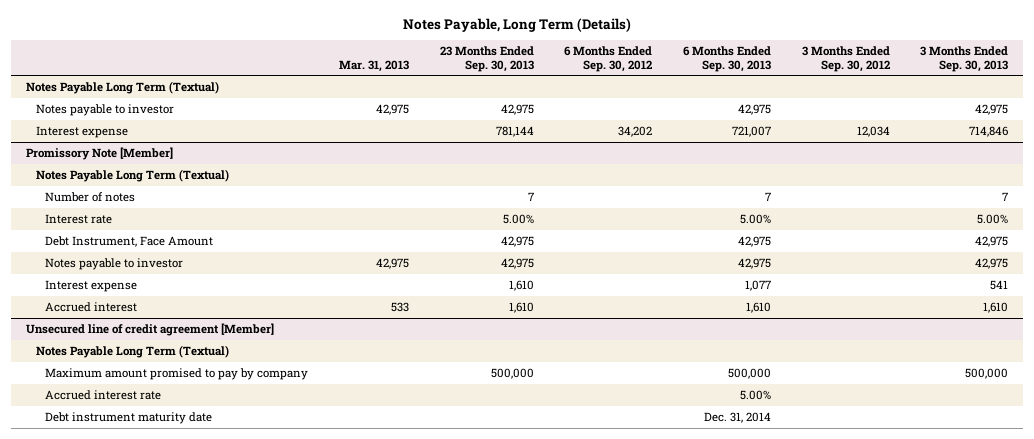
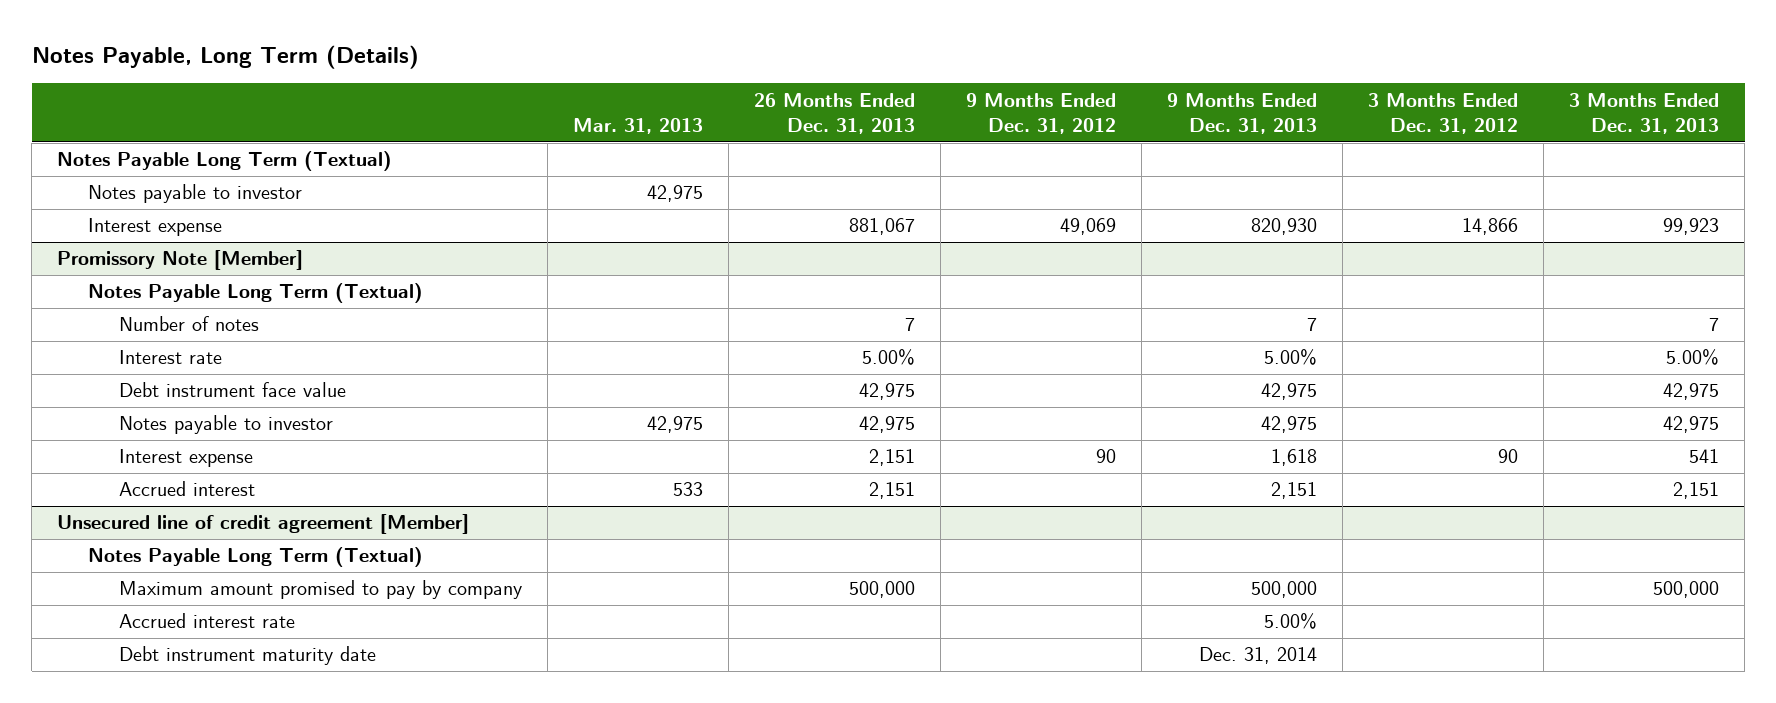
- | Mar. 31, 2013 | 23 Months Ended Sep. 30, 2013 | 6 Months Ended Sep. 30, 2012 | 6 Months Ended Sep. 30, 2013 | 3 Months Ended Sep. 30, 2012 | 3 Months Ended Sep. 30, 2013
+ | Mar. 31, 2013 | 26 Months Ended Dec. 31, 2013 | 9 Months Ended Dec. 31, 2012 | 9 Months Ended Dec. 31, 2013 | 3 Months Ended Dec. 31, 2012 | 3 Months Ended Dec. 31, 2013
@ Promissory Note [Member]
- Debt Instrument, Face Amount | | 42,975 | | 42,975 | | 42,975
+ Debt instrument face value | | 42,975 | | 42,975 | | 42,975

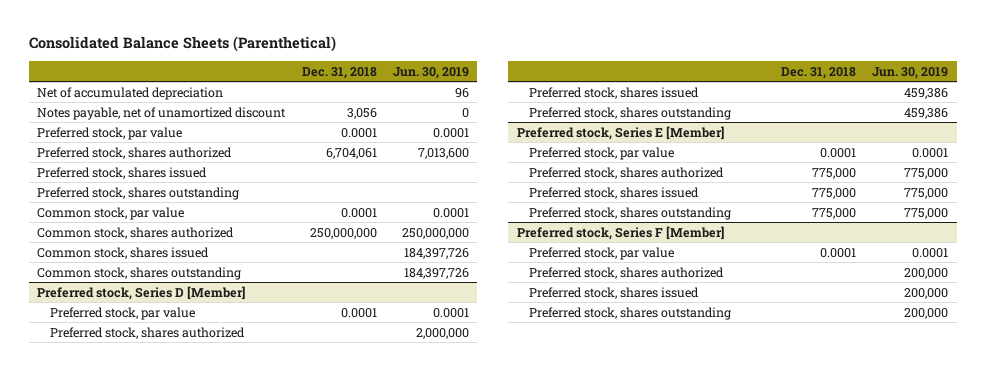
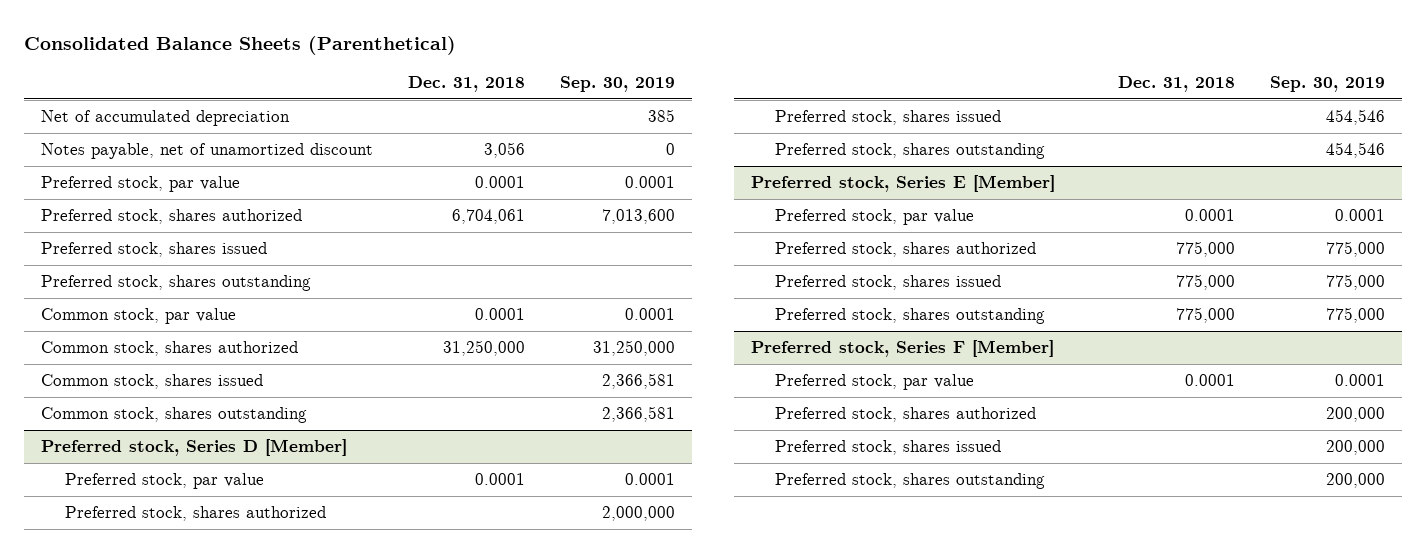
- | Dec. 31, 2018 | Jun. 30, 2019
+ | Dec. 31, 2018 | Sep. 30, 2019
- Common stock, shares authorized | 250,000,000 | 250,000,000
+ Common stock, shares authorized | 31,250,000 | 31,250,000

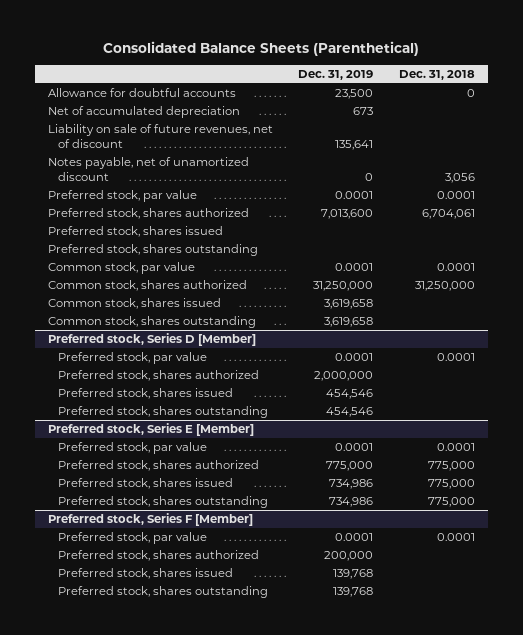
- | Dec. 31, 2018 | Sep. 30, 2019
+ | Dec. 31, 2019 | Dec. 31, 2018
+ Allowance for doubtful accounts | 23,500 | 0
+ Liability on sale of future revenues, net of discount | 135,641 |

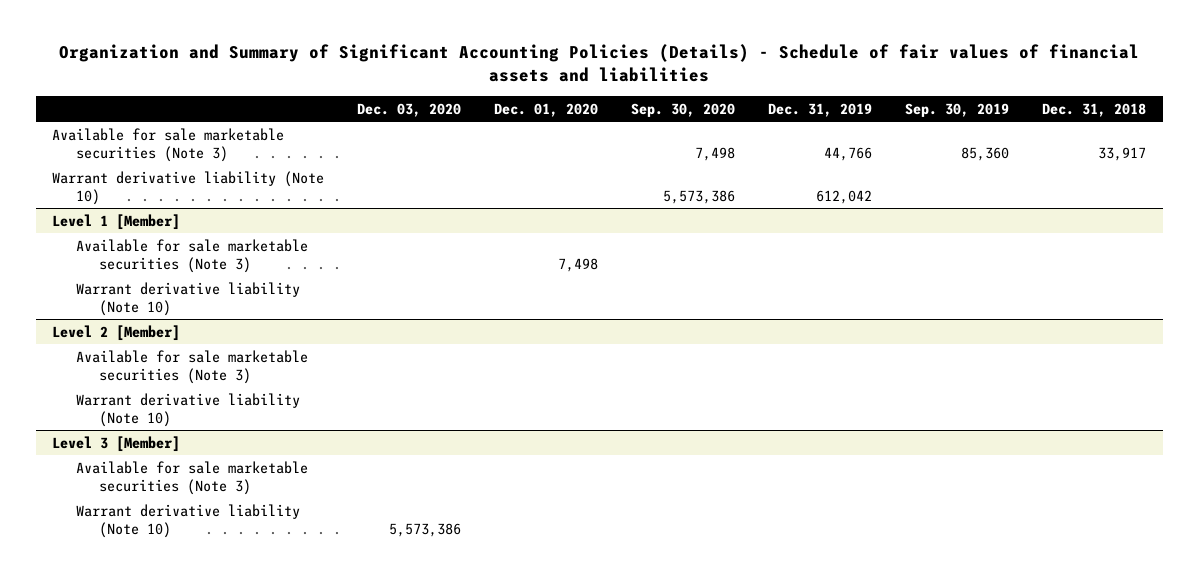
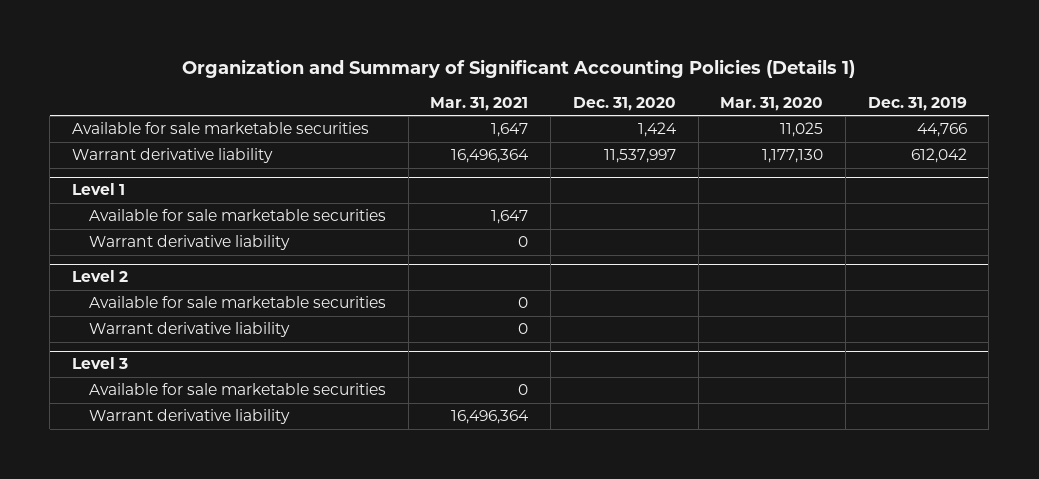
- Organization and Summary of Significant Accounting Policies (Details) - Schedule of fair values of financial assets and liabilities
+ Organization and Summary of Significant Accounting Policies (Details 1)
- | Dec. 03, 2020 | Dec. 01, 2020 | Sep. 30, 2020 | Dec. 31, 2019 | Sep. 30, 2019 | Dec. 31, 2018
+ | Mar. 31, 2021 | Dec. 31, 2020 | Mar. 31, 2020 | Dec. 31, 2019
- Available for sale marketable securities (Note 3) | | | 7,498 | 44,766 | 85,360 | 33,917
- Warrant derivative liability (Note 10) | | | 5,573,386 | 612,042 | |
- Level 1 [Member]
- Available for sale marketable securities (Note 3) | | 7,498 | | | |
- Warrant derivative liability (Note 10)
- Level 2 [Member]
- Available for sale marketable securities (Note 3)
- Warrant derivative liability (Note 10)
- Level 3 [Member]
- Available for sale marketable securities (Note 3)
- Warrant derivative liability (Note 10) | 5,573,386 | | | | |
+ Available for sale marketable securities | 1,647 | 1,424 | 11,025 | 44,766
+ Warrant derivative liability | 16,496,364 | 11,537,997 | 1,177,130 | 612,042
+ Level 1
+ Available for sale marketable securities | 1,647 | | |
+ Warrant derivative liability | 0 | | |
+ Level 2
+ Available for sale marketable securities | 0 | | |
+ Warrant derivative liability | 0 | | |
+ Level 3
+ Available for sale marketable securities | 0 | | |
+ Warrant derivative liability | 16,496,364 | | |

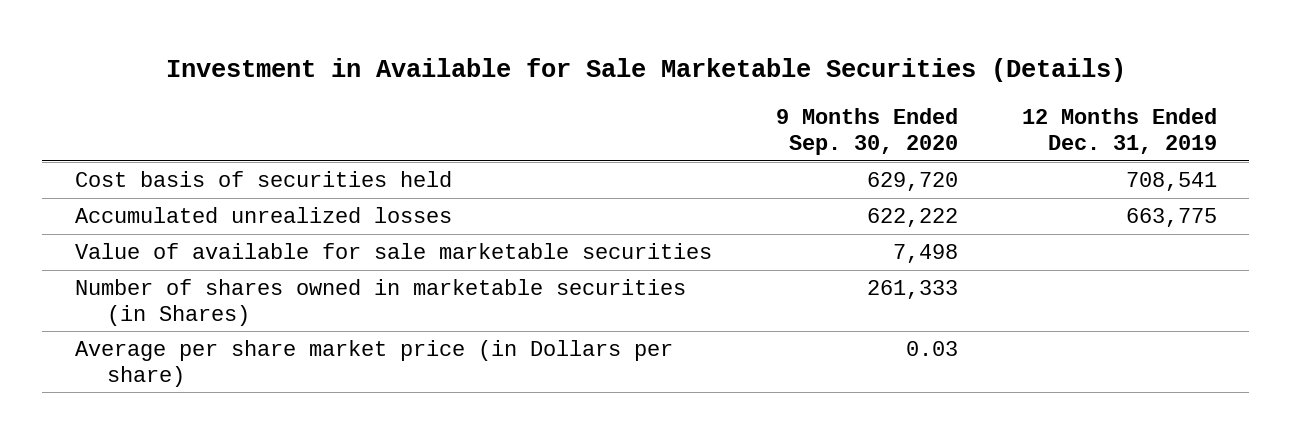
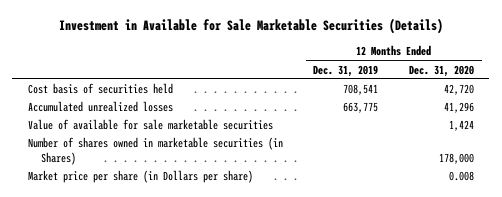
- | 9 Months Ended Sep. 30, 2020 | 12 Months Ended Dec. 31, 2019
+ | 12 Months Ended Dec. 31, 2019 | 12 Months Ended Dec. 31, 2020
- Average per share market price (in Dollars per share) | 0.03 |
+ Market price per share (in Dollars per share) | | 0.008

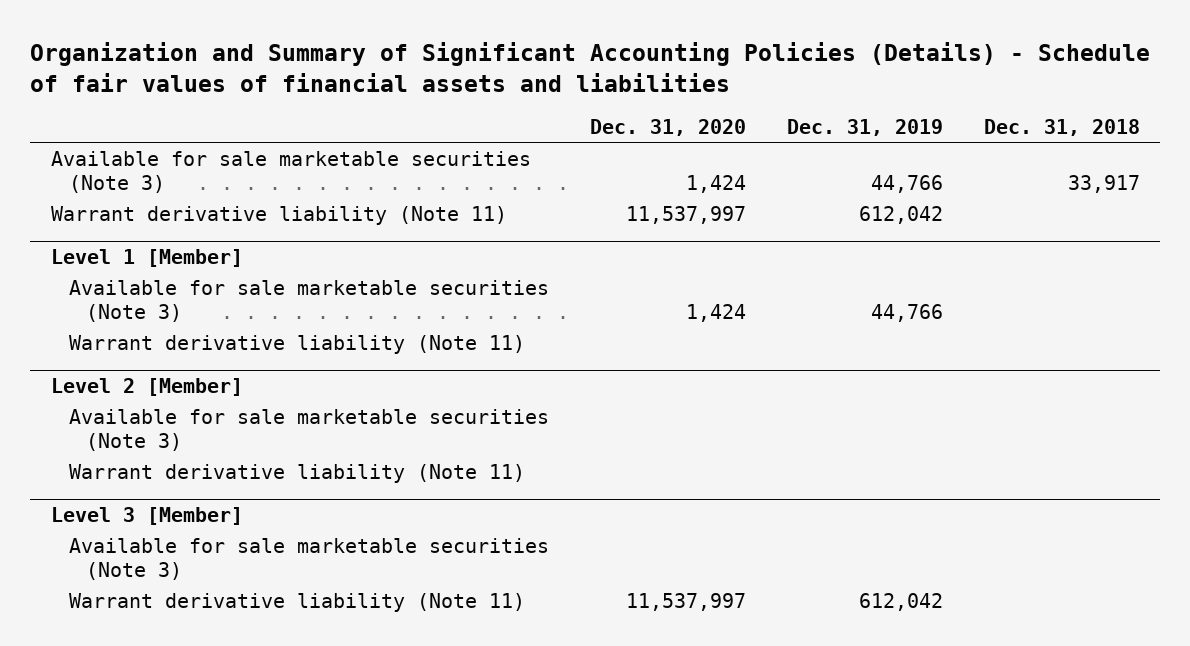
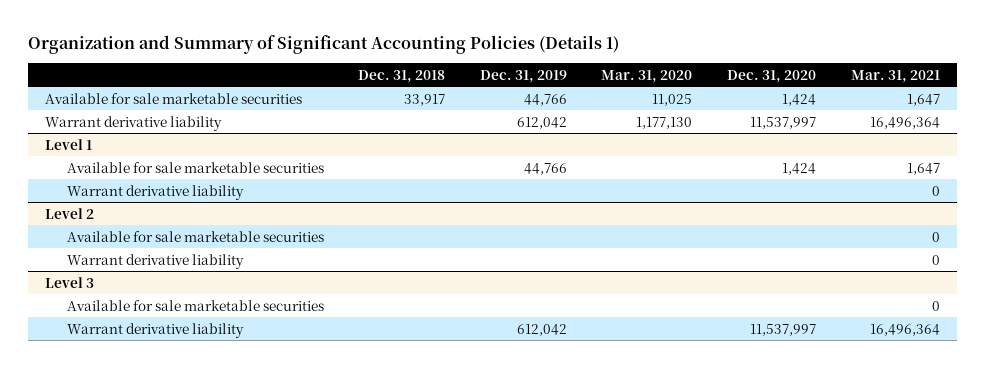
- Organization and Summary of Significant Accounting Policies (Details) - Schedule of fair values of financial assets and liabilities
+ Organization and Summary of Significant Accounting Policies (Details 1)
- | Dec. 31, 2020 | Dec. 31, 2019 | Dec. 31, 2018
+ | Dec. 31, 2018 | Dec. 31, 2019 | Mar. 31, 2020 | Dec. 31, 2020 | Mar. 31, 2021
- Available for sale marketable securities (Note 3) | 1,424 | 44,766 | 33,917
- Warrant derivative liability (Note 11) | 11,537,997 | 612,042 |
- Level 1 [Member]
- Available for sale marketable securities (Note 3) | 1,424 | 44,766 |
- Warrant derivative liability (Note 11)
- Level 2 [Member]
- Available for sale marketable securities (Note 3)
- Warrant derivative liability (Note 11)
- Level 3 [Member]
- Available for sale marketable securities (Note 3)
- Warrant derivative liability (Note 11) | 11,537,997 | 612,042 |
+ Available for sale marketable securities | 33,917 | 44,766 | 11,025 | 1,424 | 1,647
+ Warrant derivative liability | | 612,042 | 1,177,130 | 11,537,997 | 16,496,364
+ Level 1
+ Available for sale marketable securities | | 44,766 | | 1,424 | 1,647
+ Warrant derivative liability | | | | | 0
+ Level 2
+ Available for sale marketable securities | | | | | 0
+ Warrant derivative liability | | | | | 0
+ Level 3
+ Available for sale marketable securities | | | | | 0
+ Warrant derivative liability | | 612,042 | | 11,537,997 | 16,496,364

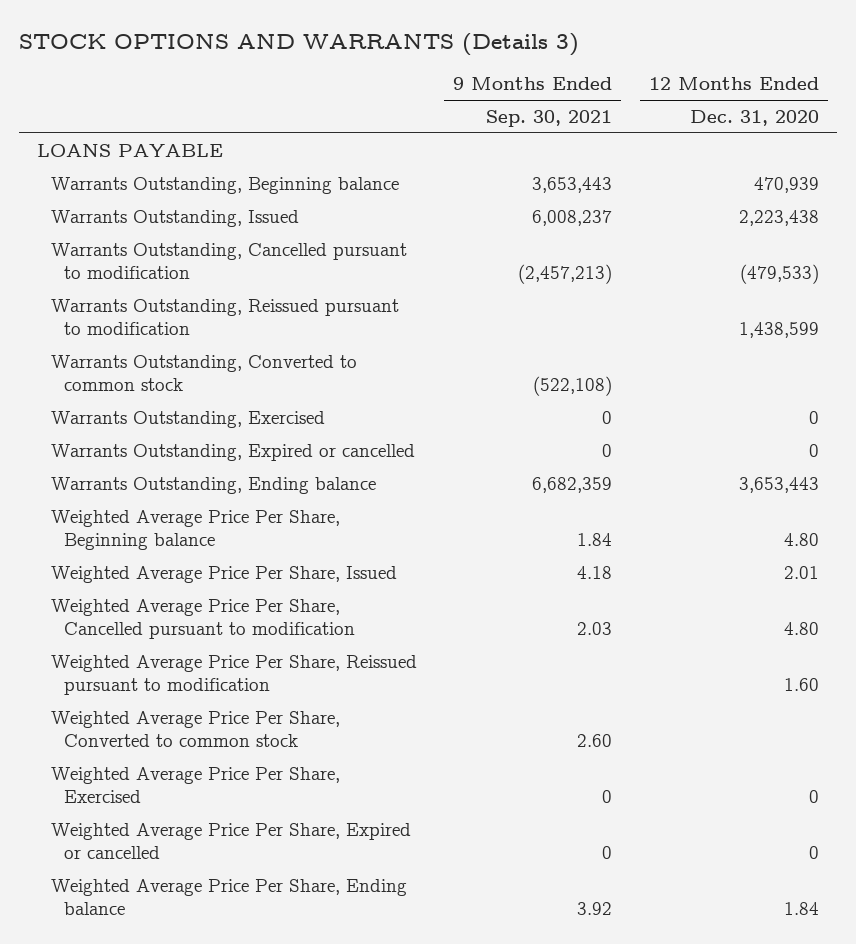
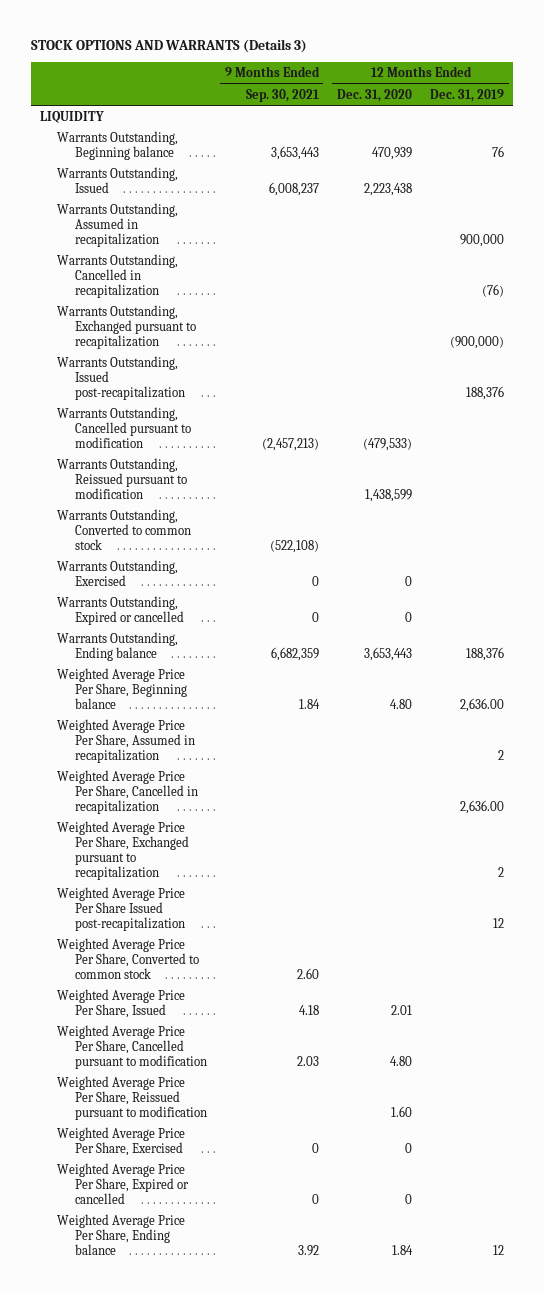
- | 9 Months Ended Sep. 30, 2021 | 12 Months Ended Dec. 31, 2020
+ | 9 Months Ended Sep. 30, 2021 | 12 Months Ended Dec. 31, 2020 | 12 Months Ended Dec. 31, 2019
- LOANS PAYABLE
+ LIQUIDITY
+ Warrants Outstanding, Assumed in recapitalization | | | 900,000
+ Warrants Outstanding, Cancelled in recapitalization | | | (76)
+ Warrants Outstanding, Exchanged pursuant to recapitalization | | | (900,000)
+ Warrants Outstanding, Issued post-recapitalization | | | 188,376
+ Weighted Average Price Per Share, Assumed in recapitalization | | | 2
+ Weighted Average Price Per Share, Cancelled in recapitalization | | | 2,636.00
+ Weighted Average Price Per Share, Exchanged pursuant to recapitalization | | | 2
+ Weighted Average Price Per Share Issued post-recapitalization | | | 12
moved up: Weighted Average Price Per Share, Converted to common stock | 2.60 | |

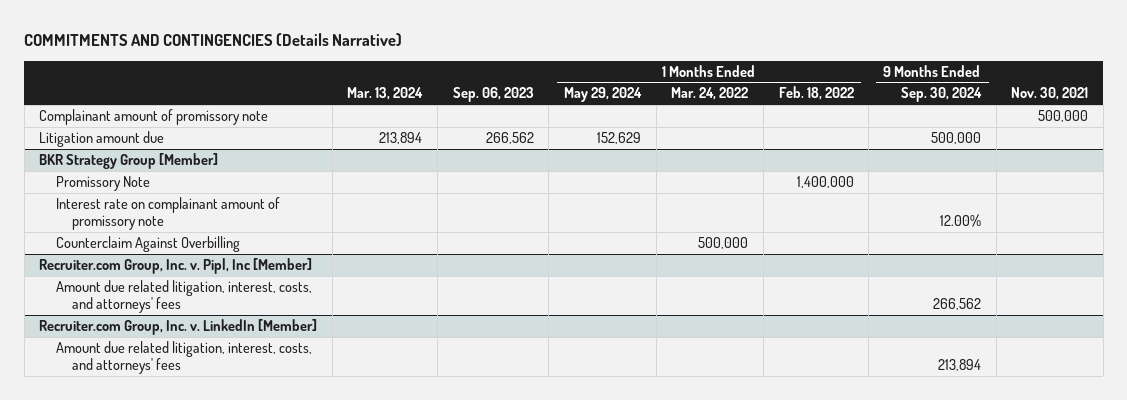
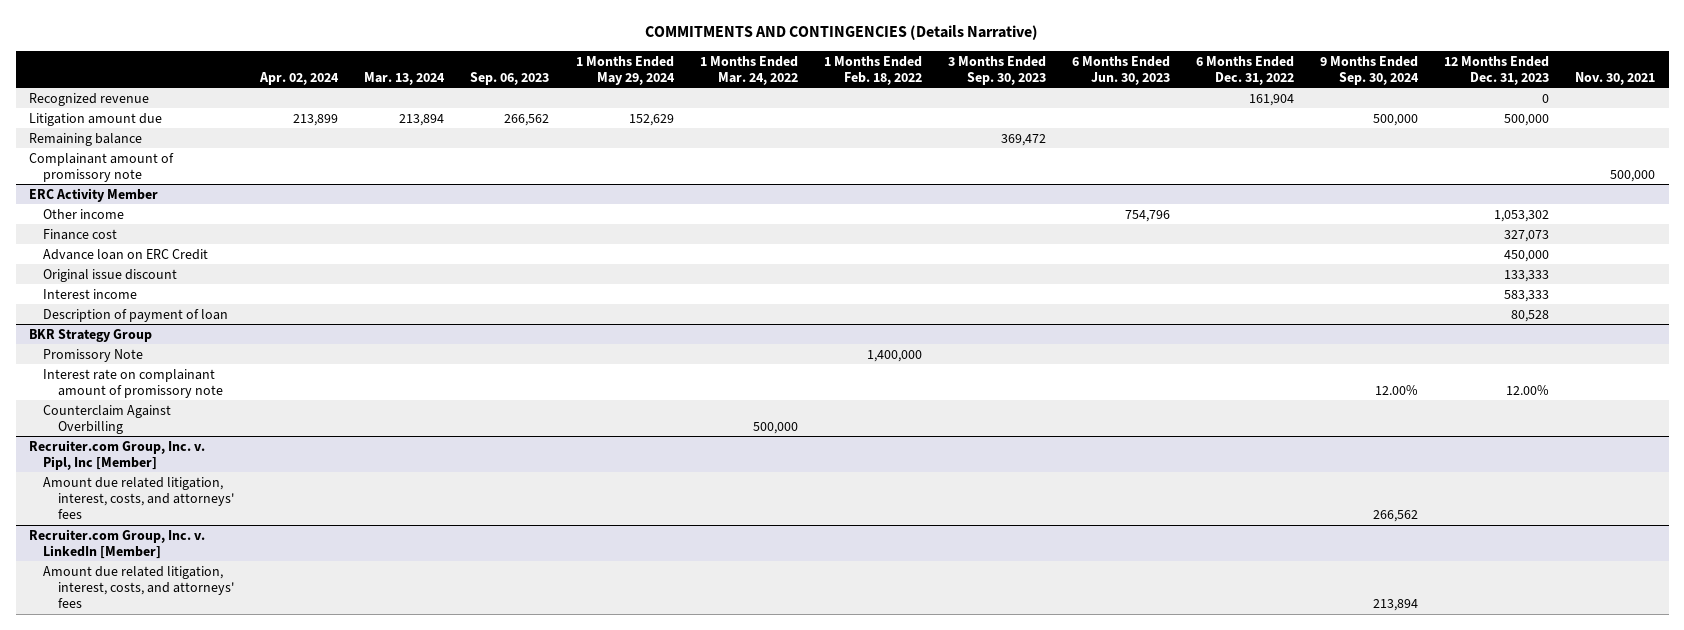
- | Mar. 13, 2024 | Sep. 06, 2023 | 1 Months Ended May 29, 2024 | 1 Months Ended Mar. 24, 2022 | 1 Months Ended Feb. 18, 2022 | 9 Months Ended Sep. 30, 2024 | Nov. 30, 2021
+ | Apr. 02, 2024 | Mar. 13, 2024 | Sep. 06, 2023 | 1 Months Ended May 29, 2024 | 1 Months Ended Mar. 24, 2022 | 1 Months Ended Feb. 18, 2022 | 3 Months Ended Sep. 30, 2023 | 6 Months Ended Jun. 30, 2023 | 6 Months Ended Dec. 31, 2022 | 9 Months Ended Sep. 30, 2024 | 12 Months Ended Dec. 31, 2023 | Nov. 30, 2021
+ Recognized revenue | | | | | | | | | 161,904 | | 0 |
- BKR Strategy Group [Member]
+ Remaining balance | | | | | | | 369,472 | | | | |
moved down: Complainant amount of promissory note | | | | | | | | | | | | 500,000
+ ERC Activity Member
+ Other income | | | | | | | | 754,796 | | | 1,053,302 |
+ Finance cost | | | | | | | | | | | 327,073 |
+ Advance loan on ERC Credit | | | | | | | | | | | 450,000 |
+ Original issue discount | | | | | | | | | | | 133,333 |
+ Interest income | | | | | | | | | | | 583,333 |
+ Description of payment of loan | | | | | | | | | | | 80,528 |
+ BKR Strategy Group

